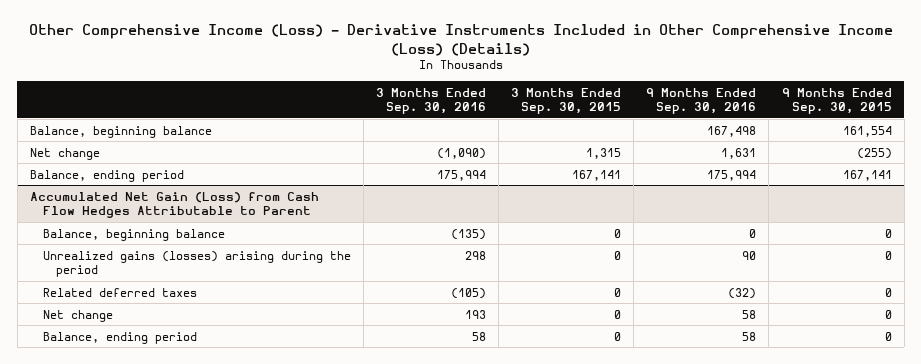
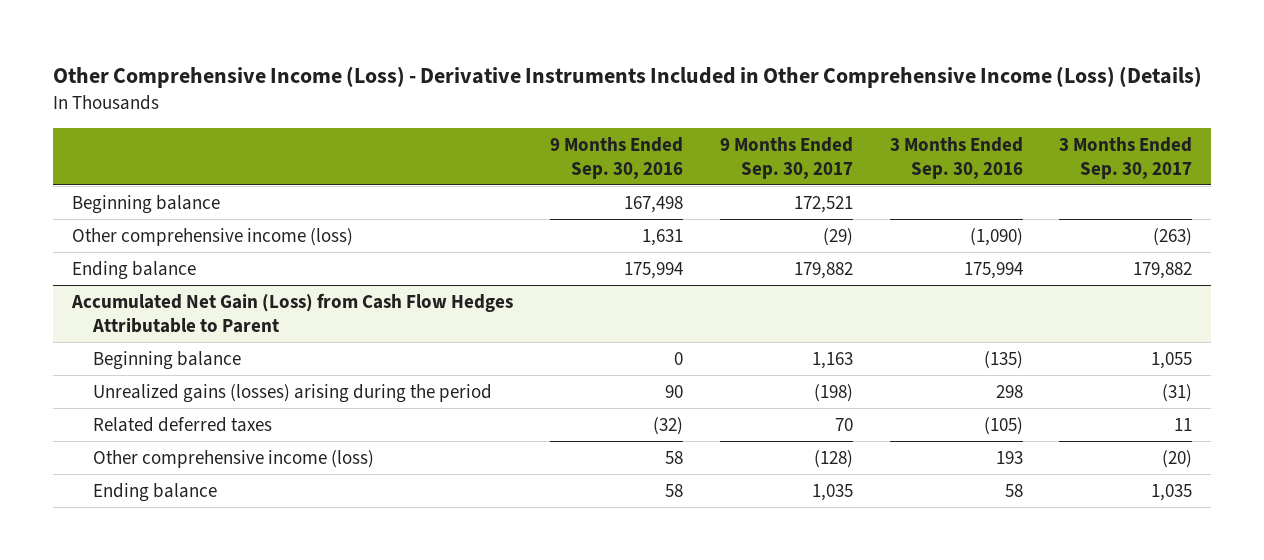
- | 3 Months Ended Sep. 30, 2016 | 3 Months Ended Sep. 30, 2015 | 9 Months Ended Sep. 30, 2016 | 9 Months Ended Sep. 30, 2015
+ | 9 Months Ended Sep. 30, 2016 | 9 Months Ended Sep. 30, 2017 | 3 Months Ended Sep. 30, 2016 | 3 Months Ended Sep. 30, 2017
- Balance, beginning balance | | | 167,498 | 161,554
- Net change | (1,090) | 1,315 | 1,631 | (255)
- Balance, ending period | 175,994 | 167,141 | 175,994 | 167,141
+ Beginning balance | 167,498 | 172,521 | |
+ Other comprehensive income (loss) | 1,631 | (29) | (1,090) | (263)
+ Ending balance | 175,994 | 179,882 | 175,994 | 179,882
@ Accumulated Net Gain (Loss) from Cash Flow Hedges Attributable to Parent
- Balance, beginning balance | (135) | 0 | 0 | 0
+ Beginning balance | 0 | 1,163 | (135) | 1,055
- Net change | 193 | 0 | 58 | 0
- Balance, ending period | 58 | 0 | 58 | 0
+ Other comprehensive income (loss) | 58 | (128) | 193 | (20)
+ Ending balance | 58 | 1,035 | 58 | 1,035

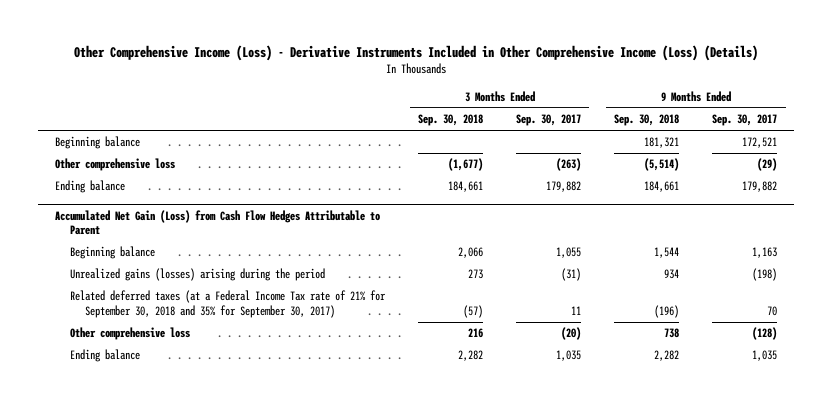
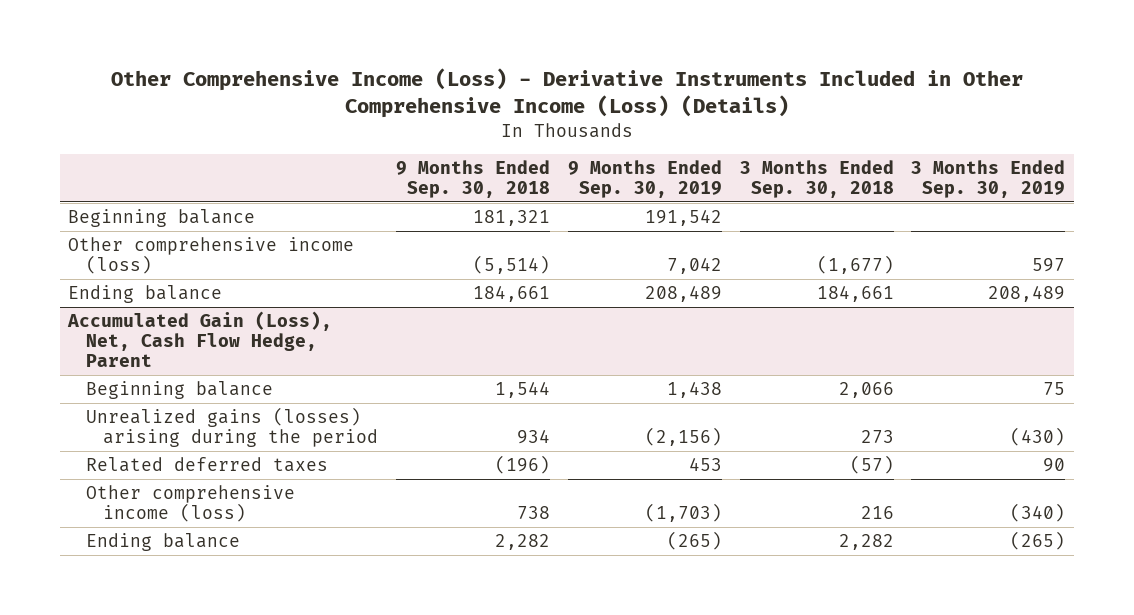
- | 3 Months Ended Sep. 30, 2018 | 3 Months Ended Sep. 30, 2017 | 9 Months Ended Sep. 30, 2018 | 9 Months Ended Sep. 30, 2017
+ | 9 Months Ended Sep. 30, 2018 | 9 Months Ended Sep. 30, 2019 | 3 Months Ended Sep. 30, 2018 | 3 Months Ended Sep. 30, 2019
- Other comprehensive loss | (1,677) | (263) | (5,514) | (29)
+ Other comprehensive income (loss) | (5,514) | 7,042 | (1,677) | 597
- Accumulated Net Gain (Loss) from Cash Flow Hedges Attributable to Parent
+ Accumulated Gain (Loss), Net, Cash Flow Hedge, Parent
- Related deferred taxes (at a Federal Income Tax rate of 21% for September 30, 2018 and 35% for September 30, 2017) | (57) | 11 | (196) | 70
- Other comprehensive loss | 216 | (20) | 738 | (128)
+ Related deferred taxes | (196) | 453 | (57) | 90
+ Other comprehensive income (loss) | 738 | (1,703) | 216 | (340)

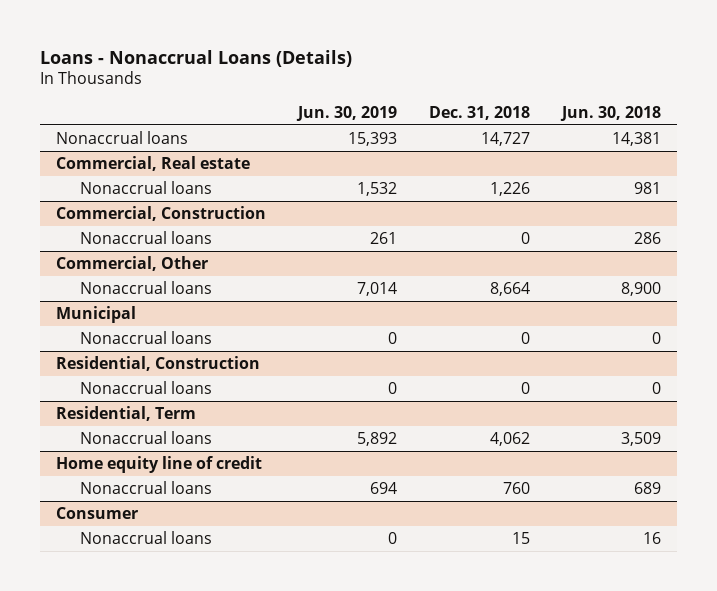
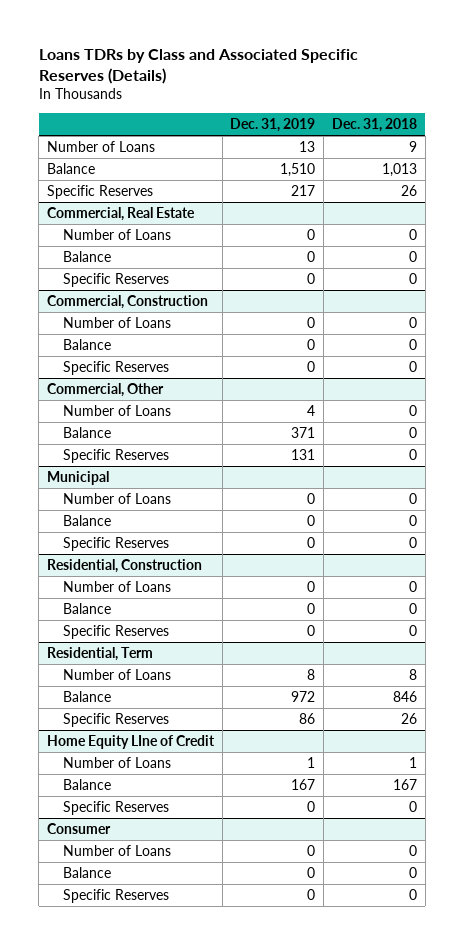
- Loans - Nonaccrual Loans (Details)
+ Loans TDRs by Class and Associated Specific Reserves (Details)
- | Jun. 30, 2019 | Dec. 31, 2018 | Jun. 30, 2018
+ | Dec. 31, 2019 | Dec. 31, 2018
- Nonaccrual loans | 15,393 | 14,727 | 14,381
- Commercial, Real estate
- Nonaccrual loans | 1,532 | 1,226 | 981
+ Number of Loans | 13 | 9
+ Balance | 1,510 | 1,013
+ Specific Reserves | 217 | 26
+ Commercial, Real Estate
+ Number of Loans | 0 | 0
+ Balance | 0 | 0
+ Specific Reserves | 0 | 0
@ Commercial, Construction
- Nonaccrual loans | 261 | 0 | 286
+ Number of Loans | 0 | 0
+ Balance | 0 | 0
+ Specific Reserves | 0 | 0
@ Commercial, Other
- Nonaccrual loans | 7,014 | 8,664 | 8,900
+ Number of Loans | 4 | 0
+ Balance | 371 | 0
+ Specific Reserves | 131 | 0
@ Municipal
- Nonaccrual loans | 0 | 0 | 0
+ Number of Loans | 0 | 0
+ Balance | 0 | 0
+ Specific Reserves | 0 | 0
@ Residential, Construction
- Nonaccrual loans | 0 | 0 | 0
+ Number of Loans | 0 | 0
+ Balance | 0 | 0
+ Specific Reserves | 0 | 0
@ Residential, Term
- Nonaccrual loans | 5,892 | 4,062 | 3,509
- Home equity line of credit
- Nonaccrual loans | 694 | 760 | 689
@ Residential, Term
+ Number of Loans | 8 | 8
+ Balance | 972 | 846
+ Specific Reserves | 86 | 26
+ Home Equity LIne of Credit
+ Number of Loans | 1 | 1
+ Balance | 167 | 167
+ Specific Reserves | 0 | 0
@ Consumer
- Nonaccrual loans | 0 | 15 | 16
+ Number of Loans | 0 | 0
+ Balance | 0 | 0
+ Specific Reserves | 0 | 0

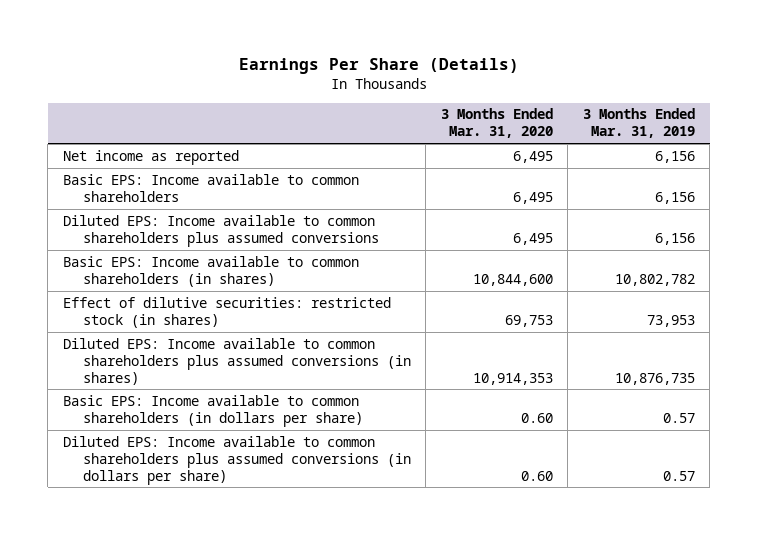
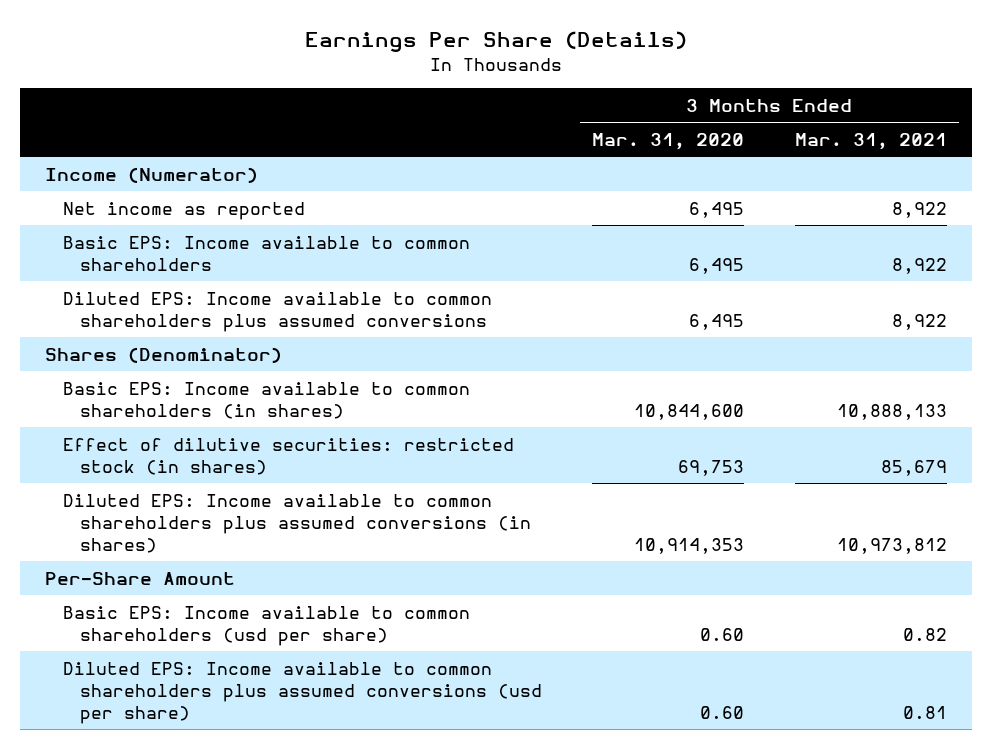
- | 3 Months Ended Mar. 31, 2020 | 3 Months Ended Mar. 31, 2019
+ | 3 Months Ended Mar. 31, 2020 | 3 Months Ended Mar. 31, 2021
+ Income (Numerator)
+ Shares (Denominator)
- Basic EPS: Income available to common shareholders (in dollars per share) | 0.60 | 0.57
- Diluted EPS: Income available to common shareholders plus assumed conversions (in dollars per share) | 0.60 | 0.57
+ Per-Share Amount
+ Basic EPS: Income available to common shareholders (usd per share) | 0.60 | 0.82
+ Diluted EPS: Income available to common shareholders plus assumed conversions (usd per share) | 0.60 | 0.81

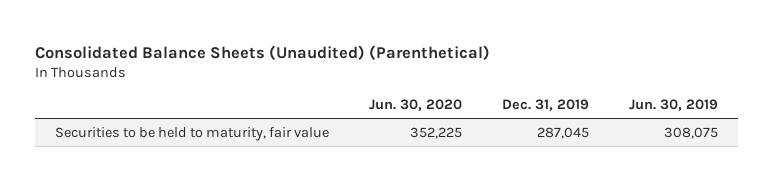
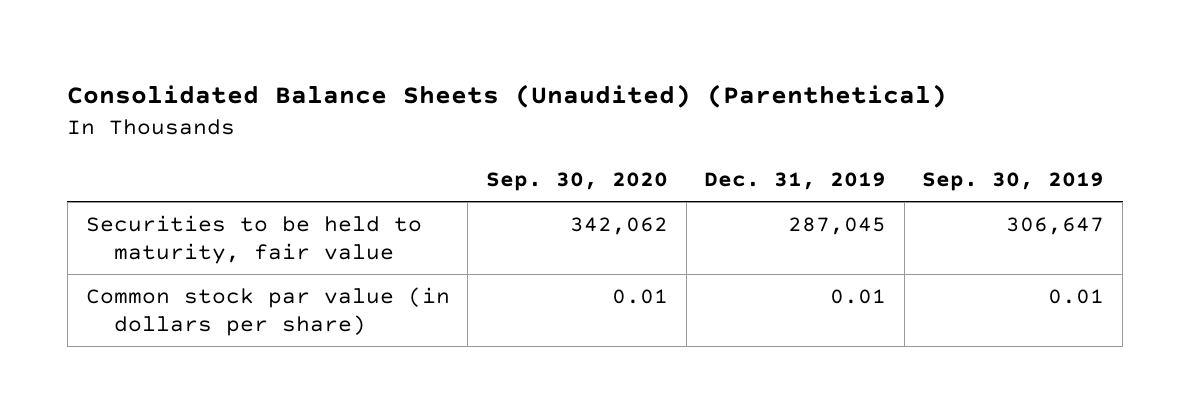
- | Jun. 30, 2020 | Dec. 31, 2019 | Jun. 30, 2019
+ | Sep. 30, 2020 | Dec. 31, 2019 | Sep. 30, 2019
+ Common stock par value (in dollars per share) | 0.01 | 0.01 | 0.01

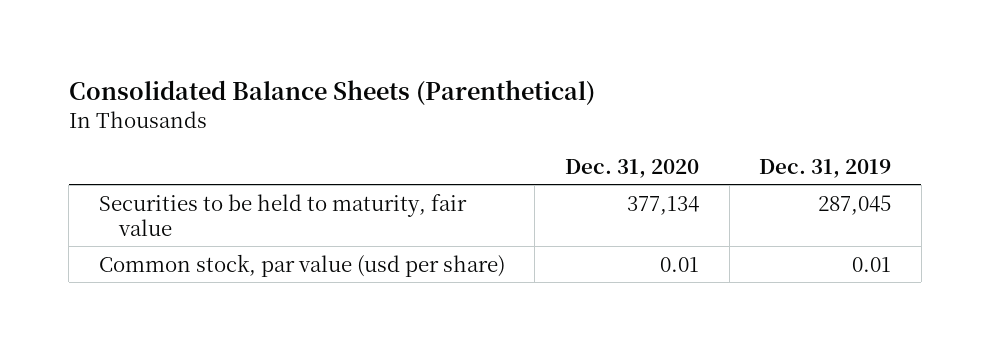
- Consolidated Balance Sheets (Unaudited) (Parenthetical)
+ Consolidated Balance Sheets (Parenthetical)
- | Sep. 30, 2020 | Dec. 31, 2019 | Sep. 30, 2019
+ | Dec. 31, 2020 | Dec. 31, 2019
- Common stock par value (in dollars per share) | 0.01 | 0.01 | 0.01
+ Common stock, par value (usd per share) | 0.01 | 0.01

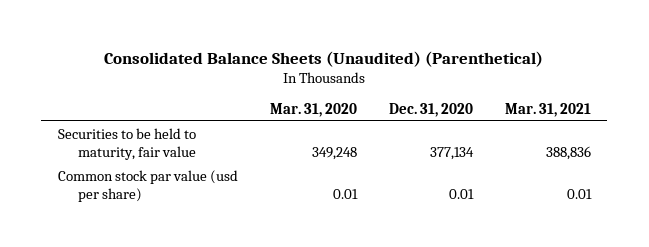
- Consolidated Balance Sheets (Parenthetical)
+ Consolidated Balance Sheets (Unaudited) (Parenthetical)
- | Dec. 31, 2020 | Dec. 31, 2019
+ | Mar. 31, 2020 | Dec. 31, 2020 | Mar. 31, 2021
- Common stock, par value (usd per share) | 0.01 | 0.01
+ Common stock par value (usd per share) | 0.01 | 0.01 | 0.01

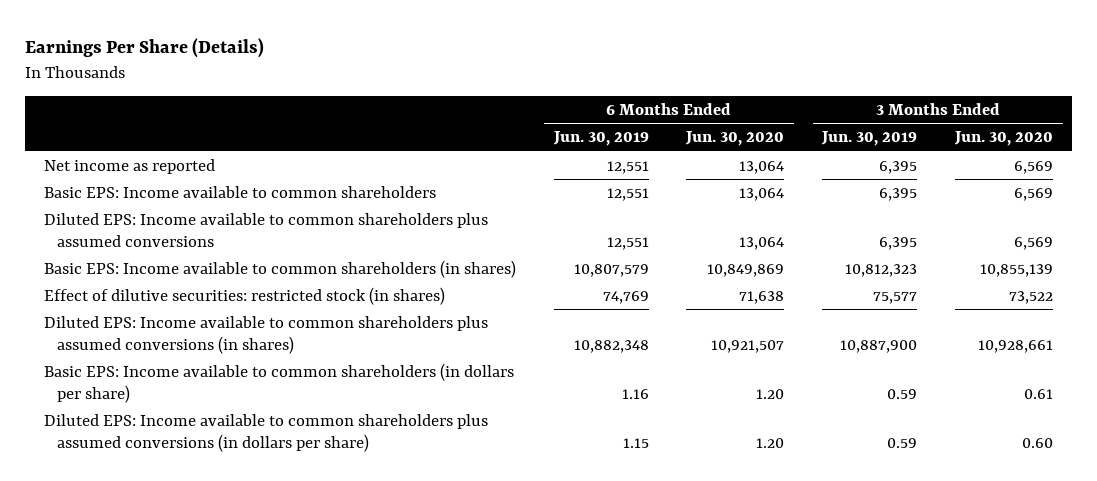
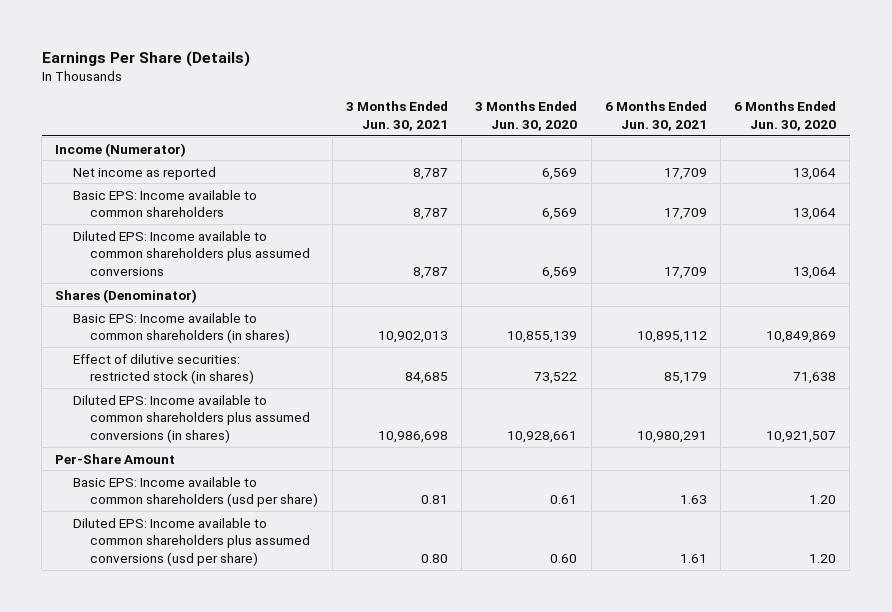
- | 6 Months Ended Jun. 30, 2019 | 6 Months Ended Jun. 30, 2020 | 3 Months Ended Jun. 30, 2019 | 3 Months Ended Jun. 30, 2020
+ | 3 Months Ended Jun. 30, 2021 | 3 Months Ended Jun. 30, 2020 | 6 Months Ended Jun. 30, 2021 | 6 Months Ended Jun. 30, 2020
+ Income (Numerator)
+ Shares (Denominator)
- Basic EPS: Income available to common shareholders (in dollars per share) | 1.16 | 1.20 | 0.59 | 0.61
- Diluted EPS: Income available to common shareholders plus assumed conversions (in dollars per share) | 1.15 | 1.20 | 0.59 | 0.60
+ Per-Share Amount
+ Basic EPS: Income available to common shareholders (usd per share) | 0.81 | 0.61 | 1.63 | 1.20
+ Diluted EPS: Income available to common shareholders plus assumed conversions (usd per share) | 0.80 | 0.60 | 1.61 | 1.20

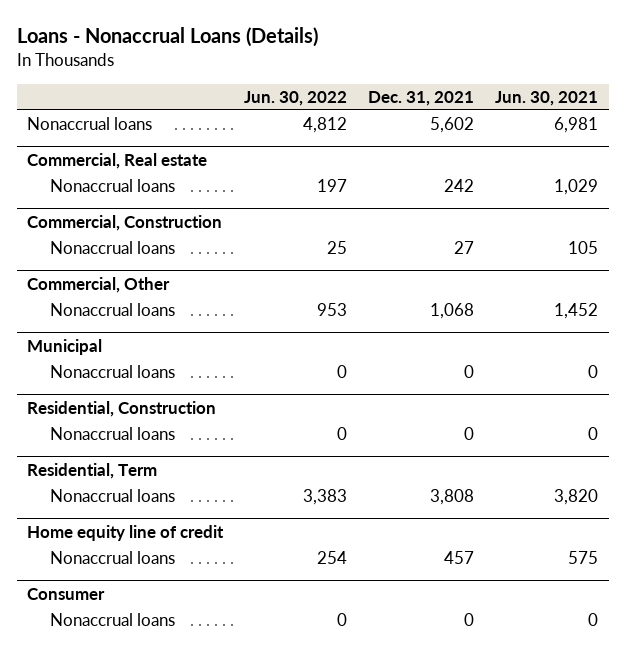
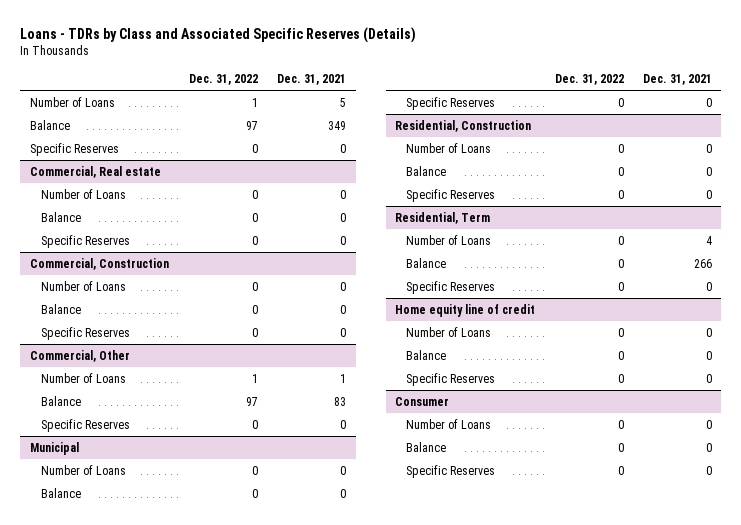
- Loans - Nonaccrual Loans (Details)
+ Loans - TDRs by Class and Associated Specific Reserves (Details)
- | Jun. 30, 2022 | Dec. 31, 2021 | Jun. 30, 2021
+ | Dec. 31, 2022 | Dec. 31, 2021
- Nonaccrual loans | 4,812 | 5,602 | 6,981
+ Number of Loans | 1 | 5
+ Balance | 97 | 349
+ Specific Reserves | 0 | 0
@ Commercial, Real estate
- Nonaccrual loans | 197 | 242 | 1,029
+ Number of Loans | 0 | 0
+ Balance | 0 | 0
+ Specific Reserves | 0 | 0
@ Commercial, Construction
- Nonaccrual loans | 25 | 27 | 105
+ Number of Loans | 0 | 0
+ Balance | 0 | 0
+ Specific Reserves | 0 | 0
@ Commercial, Other
- Nonaccrual loans | 953 | 1,068 | 1,452
+ Number of Loans | 1 | 1
+ Balance | 97 | 83
+ Specific Reserves | 0 | 0
@ Municipal
- Nonaccrual loans | 0 | 0 | 0
+ Number of Loans | 0 | 0
+ Balance | 0 | 0
+ Specific Reserves | 0 | 0
@ Residential, Construction
- Nonaccrual loans | 0 | 0 | 0
+ Number of Loans | 0 | 0
+ Balance | 0 | 0
+ Specific Reserves | 0 | 0
@ Residential, Term
- Nonaccrual loans | 3,383 | 3,808 | 3,820
+ Number of Loans | 0 | 4
+ Balance | 0 | 266
+ Specific Reserves | 0 | 0
@ Home equity line of credit
- Nonaccrual loans | 254 | 457 | 575
+ Number of Loans | 0 | 0
+ Balance | 0 | 0
+ Specific Reserves | 0 | 0
@ Consumer
- Nonaccrual loans | 0 | 0 | 0
+ Number of Loans | 0 | 0
+ Balance | 0 | 0
+ Specific Reserves | 0 | 0

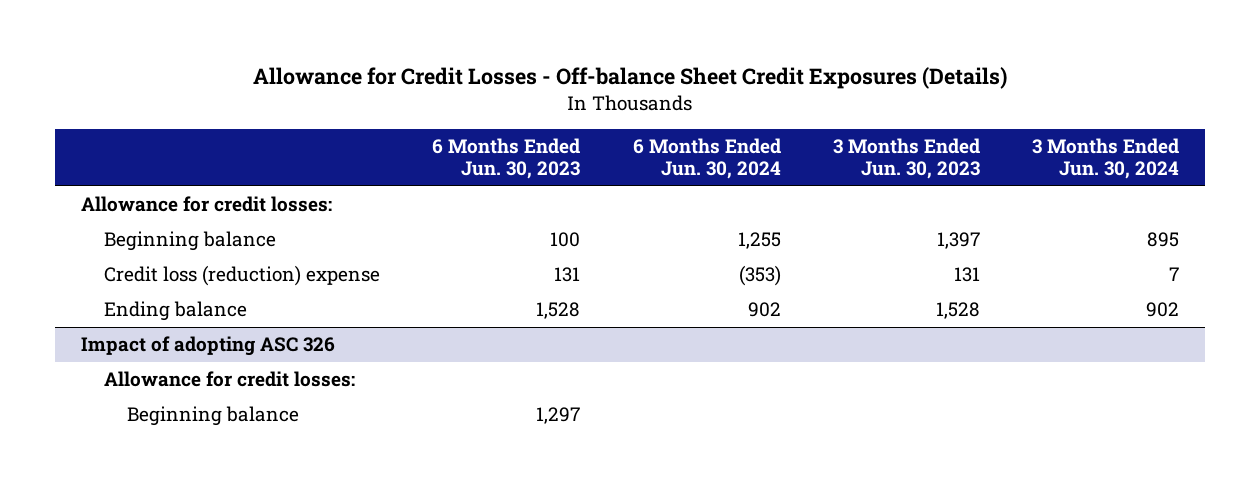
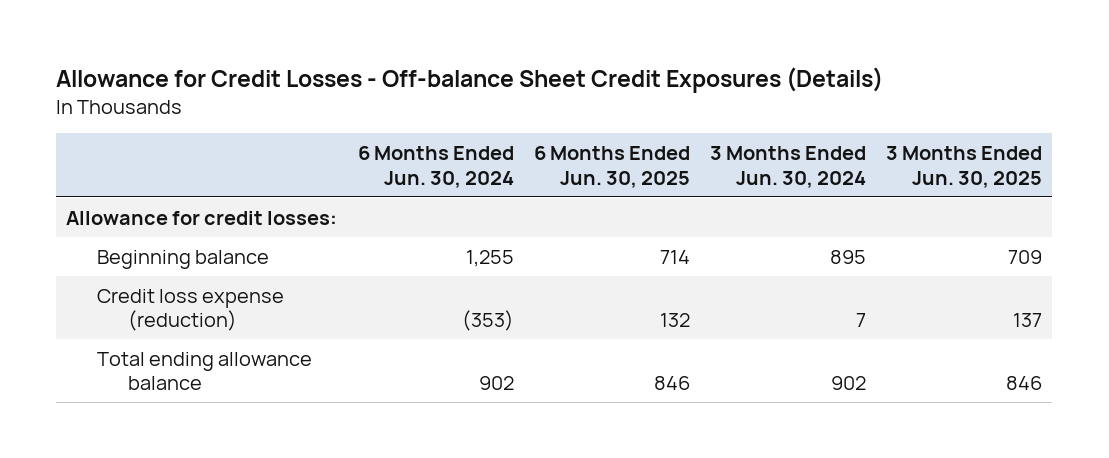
- | 6 Months Ended Jun. 30, 2023 | 6 Months Ended Jun. 30, 2024 | 3 Months Ended Jun. 30, 2023 | 3 Months Ended Jun. 30, 2024
+ | 6 Months Ended Jun. 30, 2024 | 6 Months Ended Jun. 30, 2025 | 3 Months Ended Jun. 30, 2024 | 3 Months Ended Jun. 30, 2025
- Credit loss (reduction) expense | 131 | (353) | 131 | 7
- Ending balance | 1,528 | 902 | 1,528 | 902
- Impact of adopting ASC 326
- Allowance for credit losses:
- Beginning balance | 1,297 | | |
+ Credit loss expense (reduction) | (353) | 132 | 7 | 137
+ Total ending allowance balance | 902 | 846 | 902 | 846

